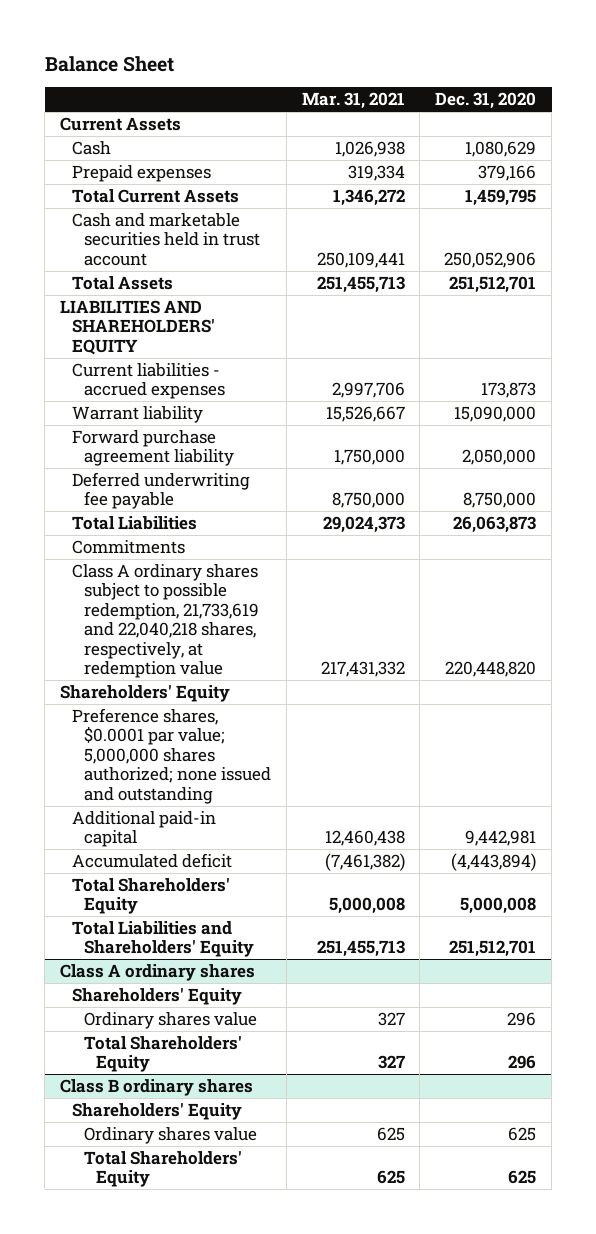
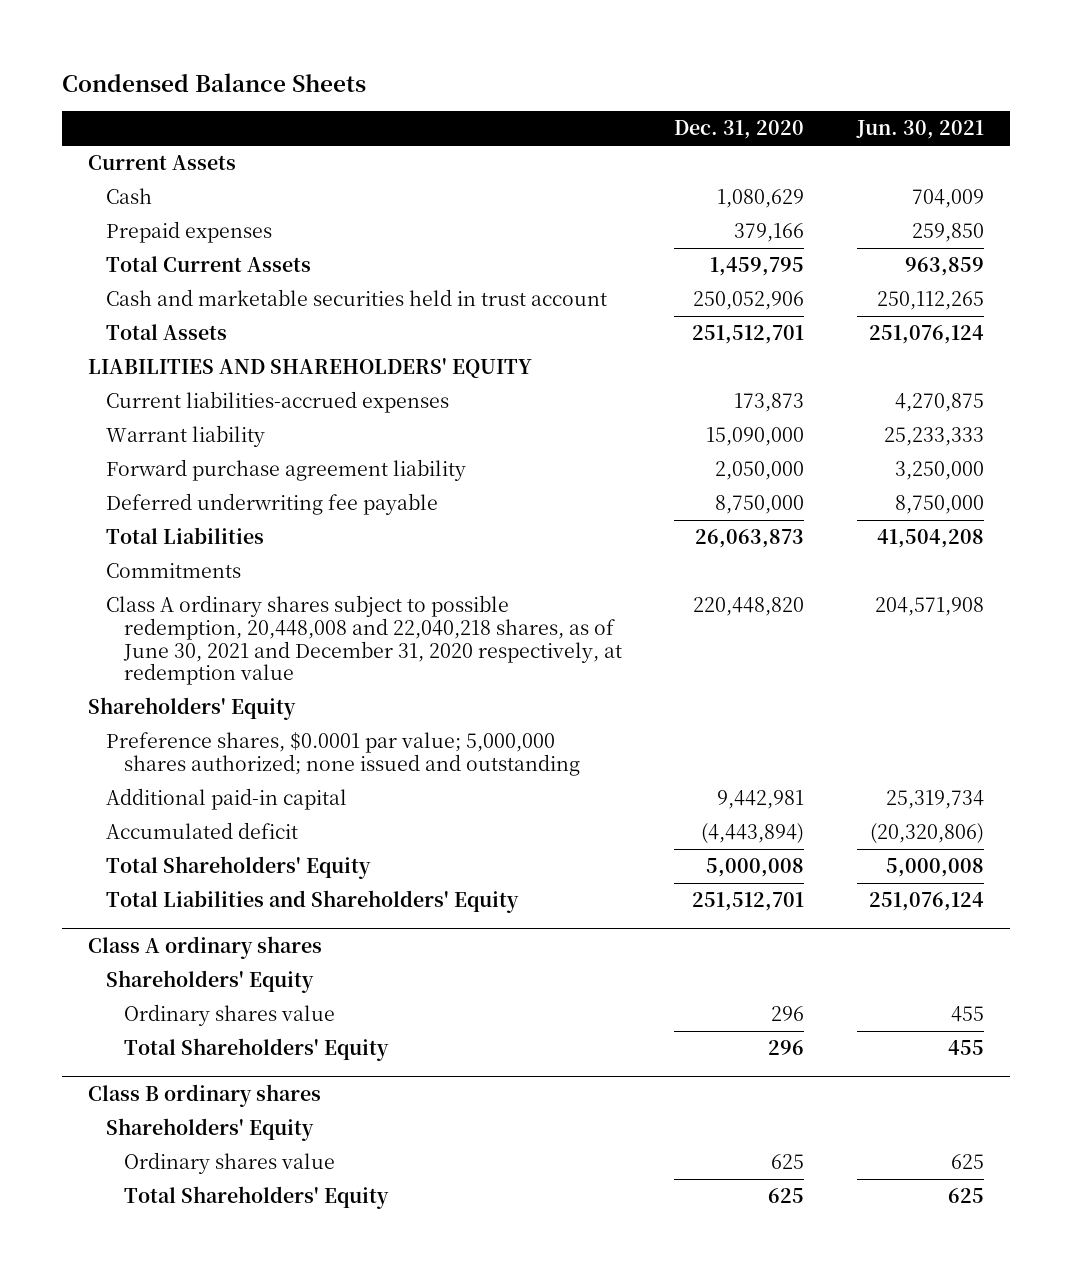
- Balance Sheet
+ Condensed Balance Sheets
- | Mar. 31, 2021 | Dec. 31, 2020
+ | Dec. 31, 2020 | Jun. 30, 2021
- Current liabilities - accrued expenses | 2,997,706 | 173,873
+ Current liabilities-accrued expenses | 173,873 | 4,270,875
- Class A ordinary shares subject to possible redemption, 21,733,619 and 22,040,218 shares, respectively, at redemption value | 217,431,332 | 220,448,820
+ Class A ordinary shares subject to possible redemption, 20,448,008 and 22,040,218 shares, as of June 30, 2021 and December 31, 2020 respectively, at redemption value | 220,448,820 | 204,571,908

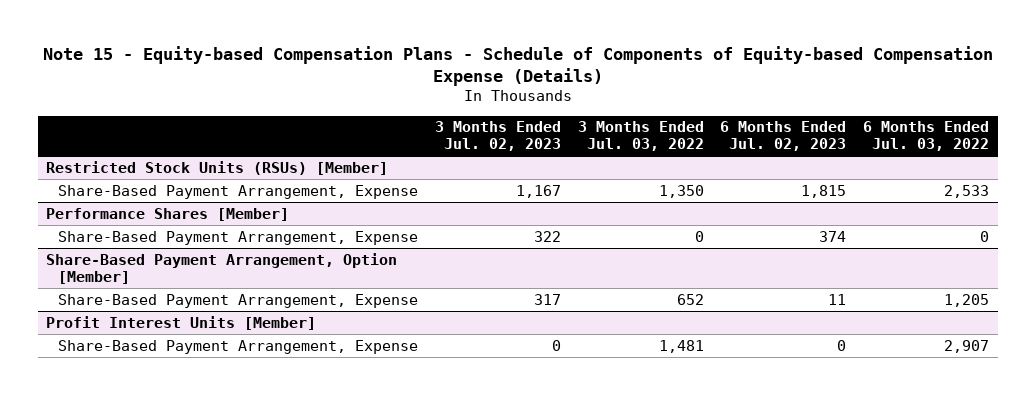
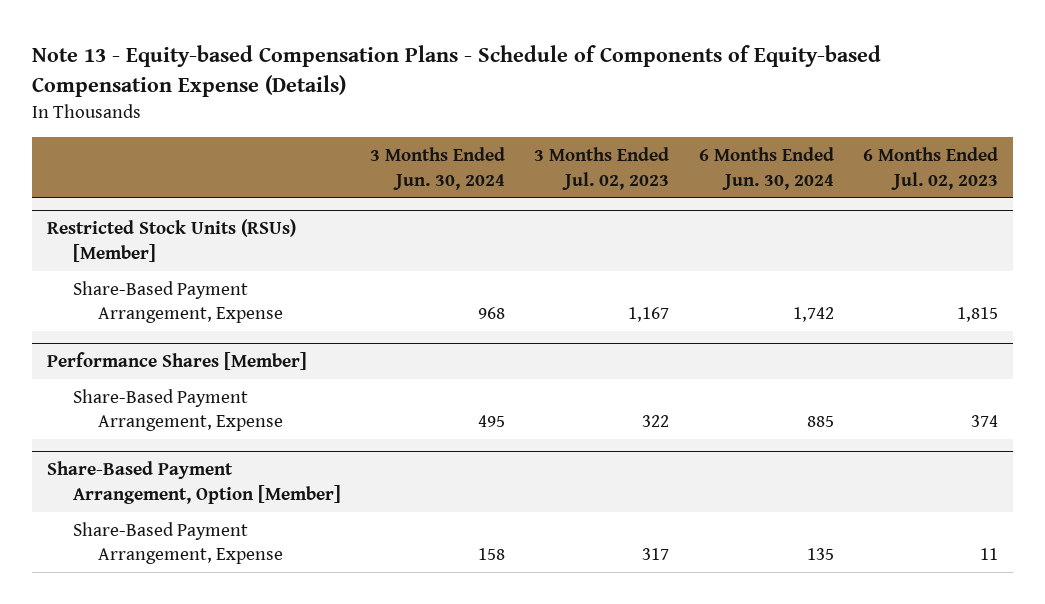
- Note 15 - Equity-based Compensation Plans - Schedule of Components of Equity-based Compensation Expense (Details)
+ Note 13 - Equity-based Compensation Plans - Schedule of Components of Equity-based Compensation Expense (Details)
- | 3 Months Ended Jul. 02, 2023 | 3 Months Ended Jul. 03, 2022 | 6 Months Ended Jul. 02, 2023 | 6 Months Ended Jul. 03, 2022
+ | 3 Months Ended Jun. 30, 2024 | 3 Months Ended Jul. 02, 2023 | 6 Months Ended Jun. 30, 2024 | 6 Months Ended Jul. 02, 2023
- Profit Interest Units [Member]
- Share-Based Payment Arrangement, Expense | 0 | 1,481 | 0 | 2,907

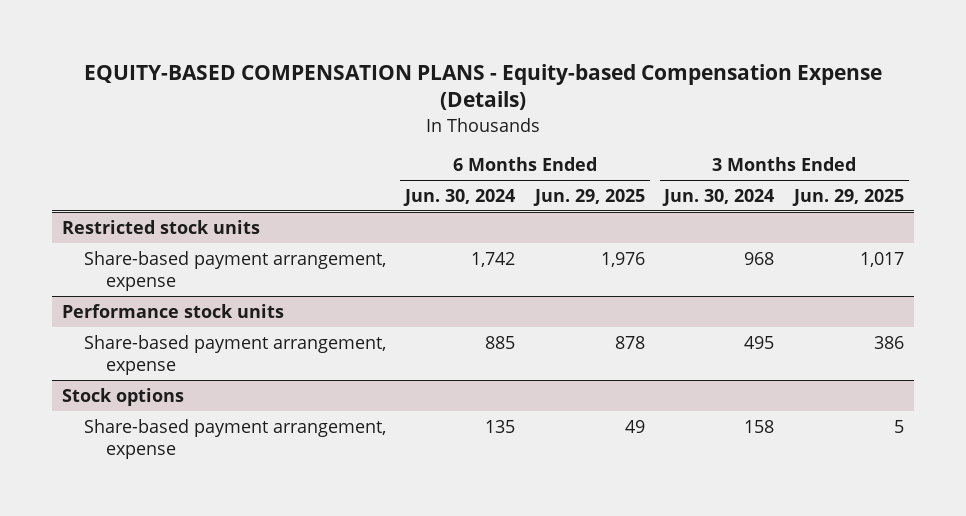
- Note 13 - Equity-based Compensation Plans - Schedule of Components of Equity-based Compensation Expense (Details)
+ EQUITY-BASED COMPENSATION PLANS - Equity-based Compensation Expense (Details)
- | 3 Months Ended Jun. 30, 2024 | 3 Months Ended Jul. 02, 2023 | 6 Months Ended Jun. 30, 2024 | 6 Months Ended Jul. 02, 2023
+ | 6 Months Ended Jun. 30, 2024 | 6 Months Ended Jun. 29, 2025 | 3 Months Ended Jun. 30, 2024 | 3 Months Ended Jun. 29, 2025
- Restricted Stock Units (RSUs) [Member]
- Share-Based Payment Arrangement, Expense | 968 | 1,167 | 1,742 | 1,815
- Performance Shares [Member]
- Share-Based Payment Arrangement, Expense | 495 | 322 | 885 | 374
- Share-Based Payment Arrangement, Option [Member]
- Share-Based Payment Arrangement, Expense | 158 | 317 | 135 | 11
+ Restricted stock units
+ Share-based payment arrangement, expense | 1,742 | 1,976 | 968 | 1,017
+ Performance stock units
+ Share-based payment arrangement, expense | 885 | 878 | 495 | 386
+ Stock options
+ Share-based payment arrangement, expense | 135 | 49 | 158 | 5

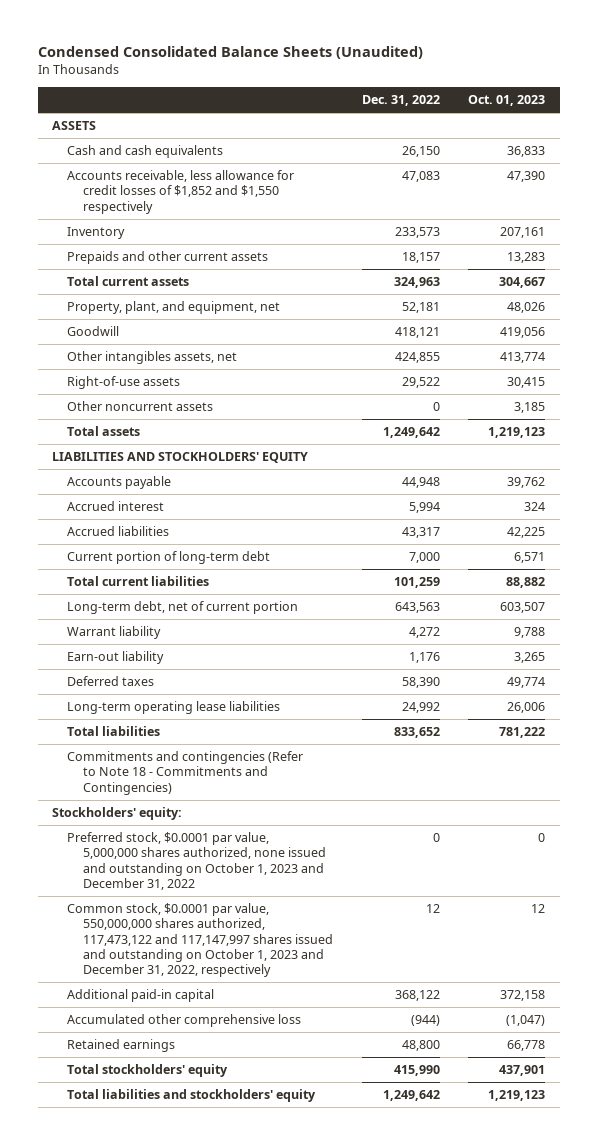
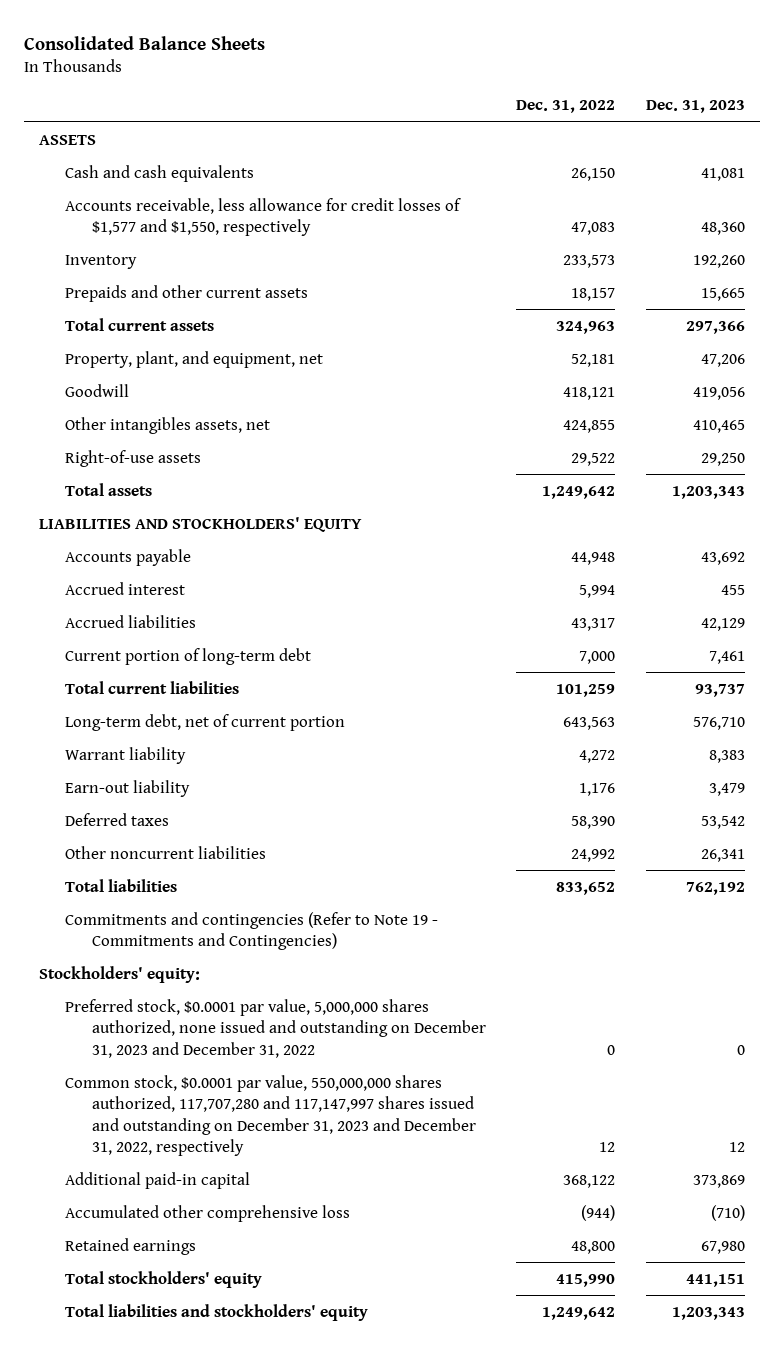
- Condensed Consolidated Balance Sheets (Unaudited)
+ Consolidated Balance Sheets
- | Dec. 31, 2022 | Oct. 01, 2023
+ | Dec. 31, 2022 | Dec. 31, 2023
- Accounts receivable, less allowance for credit losses of $1,852 and $1,550 respectively | 47,083 | 47,390
+ Accounts receivable, less allowance for credit losses of $1,577 and $1,550, respectively | 47,083 | 48,360
- Other noncurrent assets | 0 | 3,185
- Long-term operating lease liabilities | 24,992 | 26,006
+ Other noncurrent liabilities | 24,992 | 26,341
- Commitments and contingencies (Refer to Note 18 - Commitments and Contingencies)
+ Commitments and contingencies (Refer to Note 19 - Commitments and Contingencies)
- Preferred stock, $0.0001 par value, 5,000,000 shares authorized, none issued and outstanding on October 1, 2023 and December 31, 2022 | 0 | 0
- Common stock, $0.0001 par value, 550,000,000 shares authorized, 117,473,122 and 117,147,997 shares issued and outstanding on October 1, 2023 and December 31, 2022, respectively | 12 | 12
+ Preferred stock, $0.0001 par value, 5,000,000 shares authorized, none issued and outstanding on December 31, 2023 and December 31, 2022 | 0 | 0
+ Common stock, $0.0001 par value, 550,000,000 shares authorized, 117,707,280 and 117,147,997 shares issued and outstanding on December 31, 2023 and December 31, 2022, respectively | 12 | 12

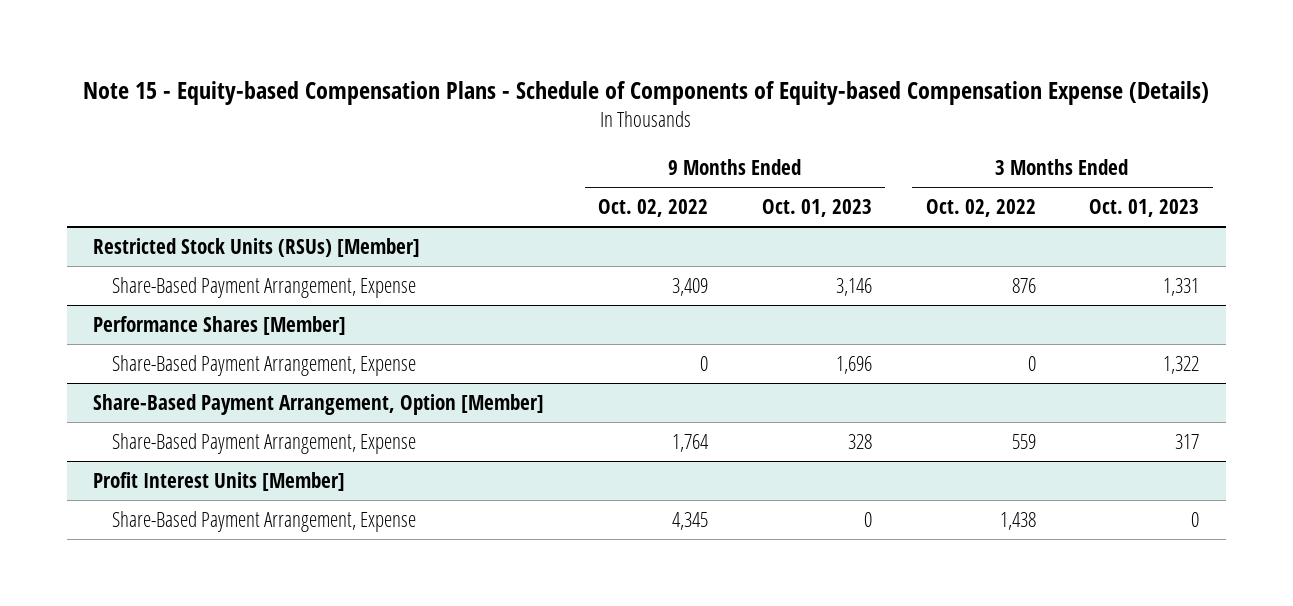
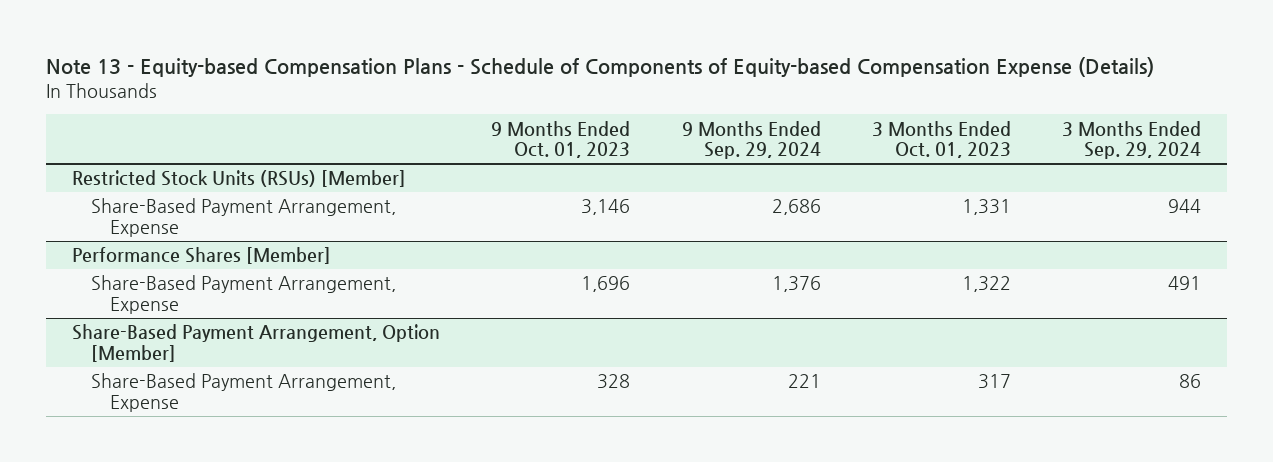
- Note 15 - Equity-based Compensation Plans - Schedule of Components of Equity-based Compensation Expense (Details)
+ Note 13 - Equity-based Compensation Plans - Schedule of Components of Equity-based Compensation Expense (Details)
- | 9 Months Ended Oct. 02, 2022 | 9 Months Ended Oct. 01, 2023 | 3 Months Ended Oct. 02, 2022 | 3 Months Ended Oct. 01, 2023
+ | 9 Months Ended Oct. 01, 2023 | 9 Months Ended Sep. 29, 2024 | 3 Months Ended Oct. 01, 2023 | 3 Months Ended Sep. 29, 2024
- Profit Interest Units [Member]
- Share-Based Payment Arrangement, Expense | 4,345 | 0 | 1,438 | 0

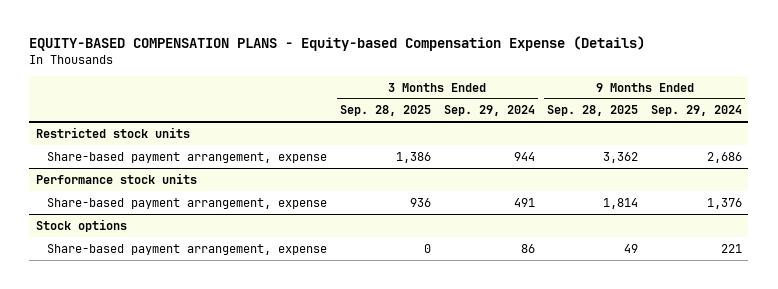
- Note 13 - Equity-based Compensation Plans - Schedule of Components of Equity-based Compensation Expense (Details)
+ EQUITY-BASED COMPENSATION PLANS - Equity-based Compensation Expense (Details)
- | 9 Months Ended Oct. 01, 2023 | 9 Months Ended Sep. 29, 2024 | 3 Months Ended Oct. 01, 2023 | 3 Months Ended Sep. 29, 2024
+ | 3 Months Ended Sep. 28, 2025 | 3 Months Ended Sep. 29, 2024 | 9 Months Ended Sep. 28, 2025 | 9 Months Ended Sep. 29, 2024
- Restricted Stock Units (RSUs) [Member]
- Share-Based Payment Arrangement, Expense | 3,146 | 2,686 | 1,331 | 944
- Performance Shares [Member]
- Share-Based Payment Arrangement, Expense | 1,696 | 1,376 | 1,322 | 491
- Share-Based Payment Arrangement, Option [Member]
- Share-Based Payment Arrangement, Expense | 328 | 221 | 317 | 86
+ Restricted stock units
+ Share-based payment arrangement, expense | 1,386 | 944 | 3,362 | 2,686
+ Performance stock units
+ Share-based payment arrangement, expense | 936 | 491 | 1,814 | 1,376
+ Stock options
+ Share-based payment arrangement, expense | 0 | 86 | 49 | 221

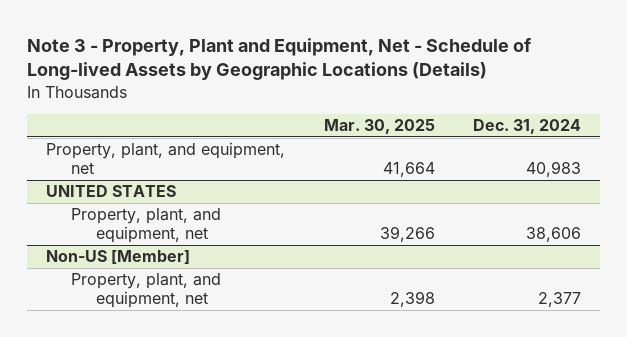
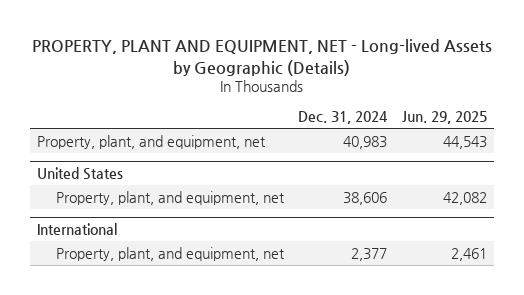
- Note 3 - Property, Plant and Equipment, Net - Schedule of Long-lived Assets by Geographic Locations (Details)
+ PROPERTY, PLANT AND EQUIPMENT, NET - Long-lived Assets by Geographic (Details)
- | Mar. 30, 2025 | Dec. 31, 2024
+ | Dec. 31, 2024 | Jun. 29, 2025
- UNITED STATES
+ United States
- Non-US [Member]
+ International

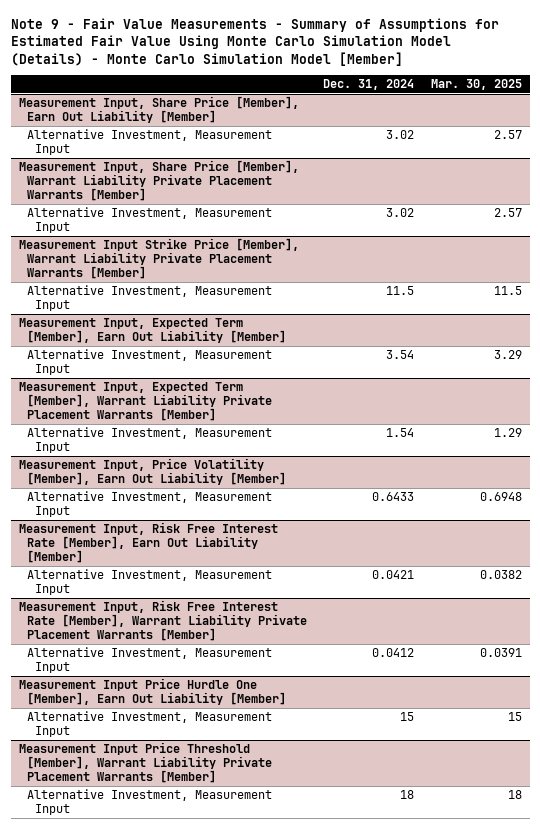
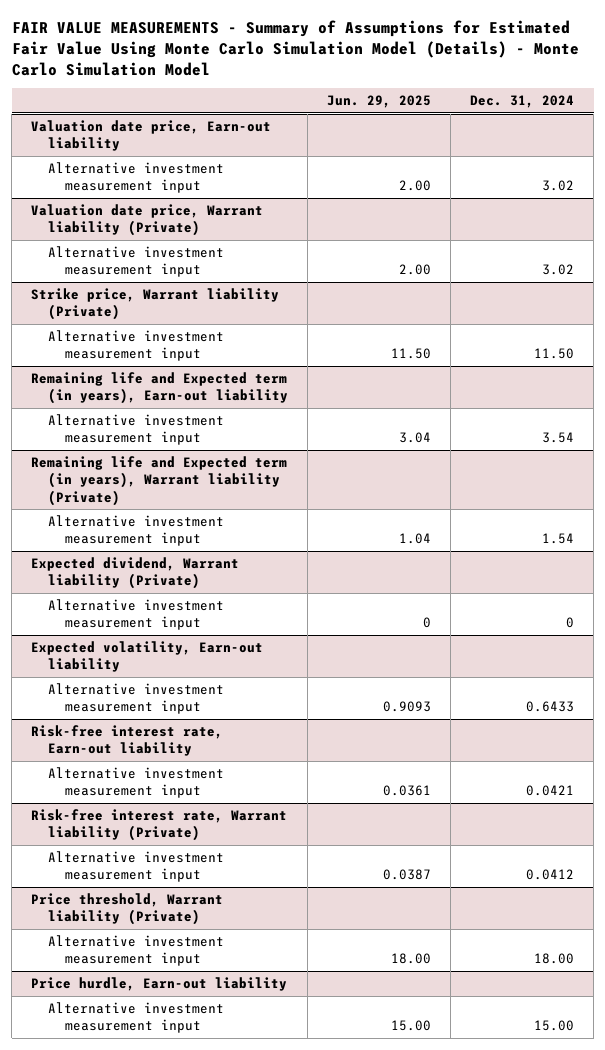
- Note 9 - Fair Value Measurements - Summary of Assumptions for Estimated Fair Value Using Monte Carlo Simulation Model (Details) - Monte Carlo Simulation Model [Member]
+ FAIR VALUE MEASUREMENTS - Summary of Assumptions for Estimated Fair Value Using Monte Carlo Simulation Model (Details) - Monte Carlo Simulation Model
- | Dec. 31, 2024 | Mar. 30, 2025
+ | Jun. 29, 2025 | Dec. 31, 2024
- Measurement Input, Share Price [Member], Earn Out Liability [Member]
- Alternative Investment, Measurement Input | 3.02 | 2.57
- Measurement Input, Share Price [Member], Warrant Liability Private Placement Warrants [Member]
- Alternative Investment, Measurement Input | 3.02 | 2.57
- Measurement Input Strike Price [Member], Warrant Liability Private Placement Warrants [Member]
- Alternative Investment, Measurement Input | 11.5 | 11.5
- Measurement Input, Expected Term [Member], Earn Out Liability [Member]
- Alternative Investment, Measurement Input | 3.54 | 3.29
- Measurement Input, Expected Term [Member], Warrant Liability Private Placement Warrants [Member]
- Alternative Investment, Measurement Input | 1.54 | 1.29
- Measurement Input, Price Volatility [Member], Earn Out Liability [Member]
- Alternative Investment, Measurement Input | 0.6433 | 0.6948
- Measurement Input, Risk Free Interest Rate [Member], Earn Out Liability [Member]
- Alternative Investment, Measurement Input | 0.0421 | 0.0382
- Measurement Input, Risk Free Interest Rate [Member], Warrant Liability Private Placement Warrants [Member]
- Alternative Investment, Measurement Input | 0.0412 | 0.0391
- Measurement Input Price Hurdle One [Member], Earn Out Liability [Member]
- Alternative Investment, Measurement Input | 15 | 15
- Measurement Input Price Threshold [Member], Warrant Liability Private Placement Warrants [Member]
- Alternative Investment, Measurement Input | 18 | 18
+ Valuation date price, Earn-out liability
+ Alternative investment measurement input | 2.00 | 3.02
+ Valuation date price, Warrant liability (Private)
+ Alternative investment measurement input | 2.00 | 3.02
+ Strike price, Warrant liability (Private)
+ Alternative investment measurement input | 11.50 | 11.50
+ Remaining life and Expected term (in years), Earn-out liability
+ Alternative investment measurement input | 3.04 | 3.54
+ Remaining life and Expected term (in years), Warrant liability (Private)
+ Alternative investment measurement input | 1.04 | 1.54
+ Expected dividend, Warrant liability (Private)
+ Alternative investment measurement input | 0 | 0
+ Expected volatility, Earn-out liability
+ Alternative investment measurement input | 0.9093 | 0.6433
+ Risk-free interest rate, Earn-out liability
+ Alternative investment measurement input | 0.0361 | 0.0421
+ Risk-free interest rate, Warrant liability (Private)
+ Alternative investment measurement input | 0.0387 | 0.0412
+ Price threshold, Warrant liability (Private)
+ Alternative investment measurement input | 18.00 | 18.00
+ Price hurdle, Earn-out liability
+ Alternative investment measurement input | 15.00 | 15.00

